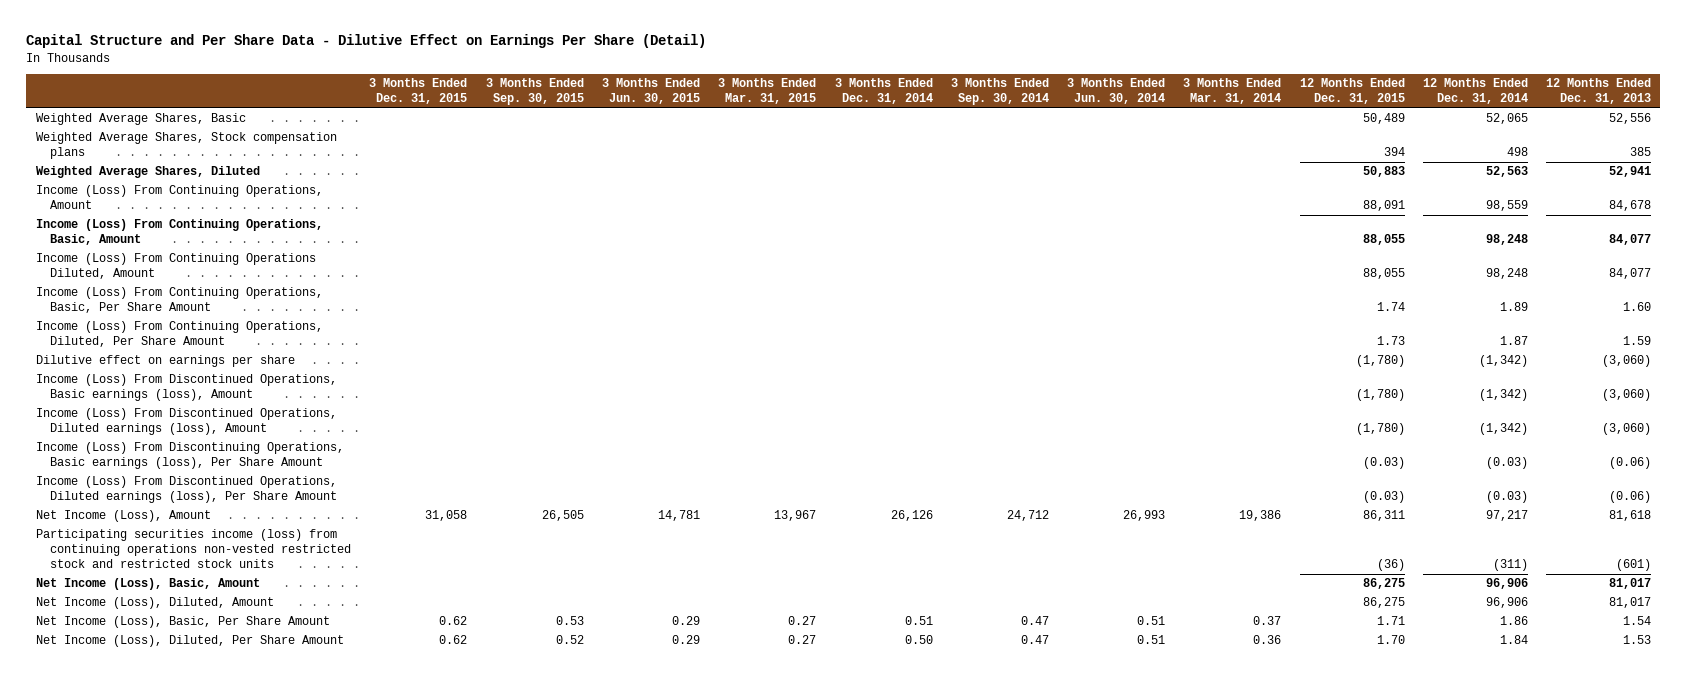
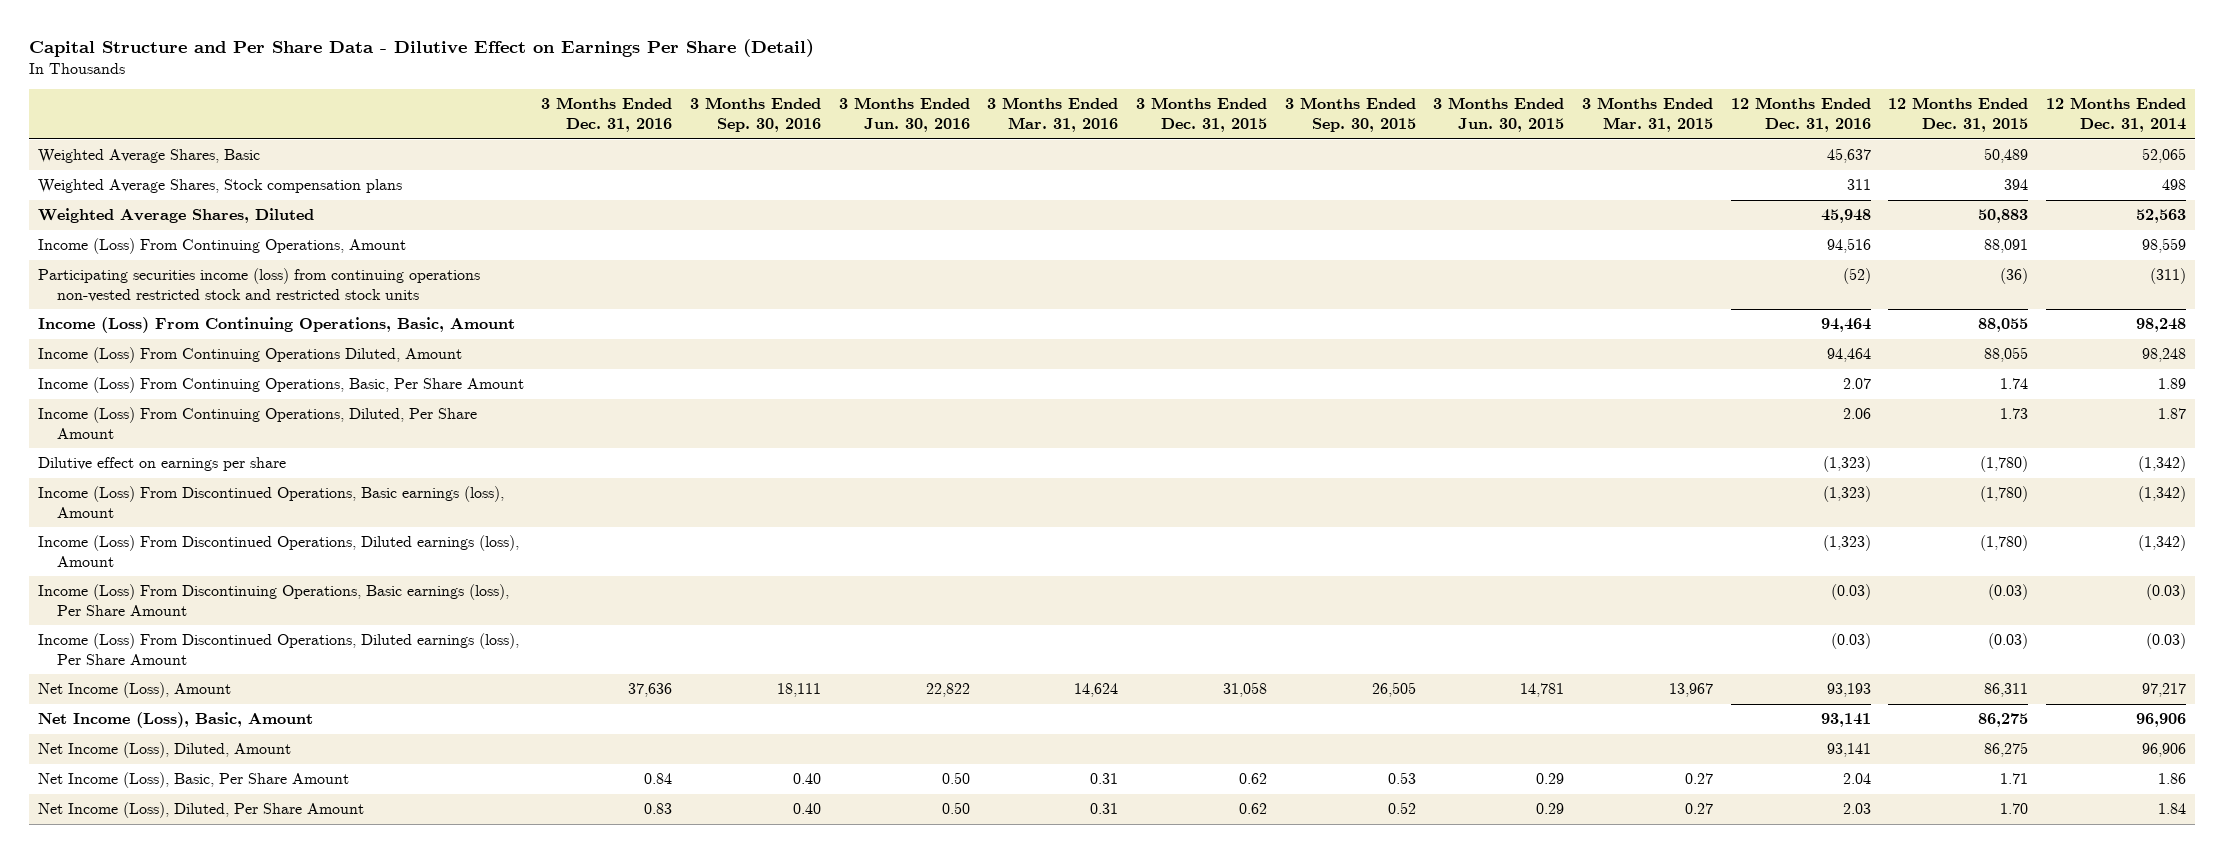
- | 3 Months Ended Dec. 31, 2015 | 3 Months Ended Sep. 30, 2015 | 3 Months Ended Jun. 30, 2015 | 3 Months Ended Mar. 31, 2015 | 3 Months Ended Dec. 31, 2014 | 3 Months Ended Sep. 30, 2014 | 3 Months Ended Jun. 30, 2014 | 3 Months Ended Mar. 31, 2014 | 12 Months Ended Dec. 31, 2015 | 12 Months Ended Dec. 31, 2014 | 12 Months Ended Dec. 31, 2013
+ | 3 Months Ended Dec. 31, 2016 | 3 Months Ended Sep. 30, 2016 | 3 Months Ended Jun. 30, 2016 | 3 Months Ended Mar. 31, 2016 | 3 Months Ended Dec. 31, 2015 | 3 Months Ended Sep. 30, 2015 | 3 Months Ended Jun. 30, 2015 | 3 Months Ended Mar. 31, 2015 | 12 Months Ended Dec. 31, 2016 | 12 Months Ended Dec. 31, 2015 | 12 Months Ended Dec. 31, 2014
moved up: Participating securities income (loss) from continuing operations non-vested restricted stock and restricted stock units | | | | | | | | | (52) | (36) | (311)

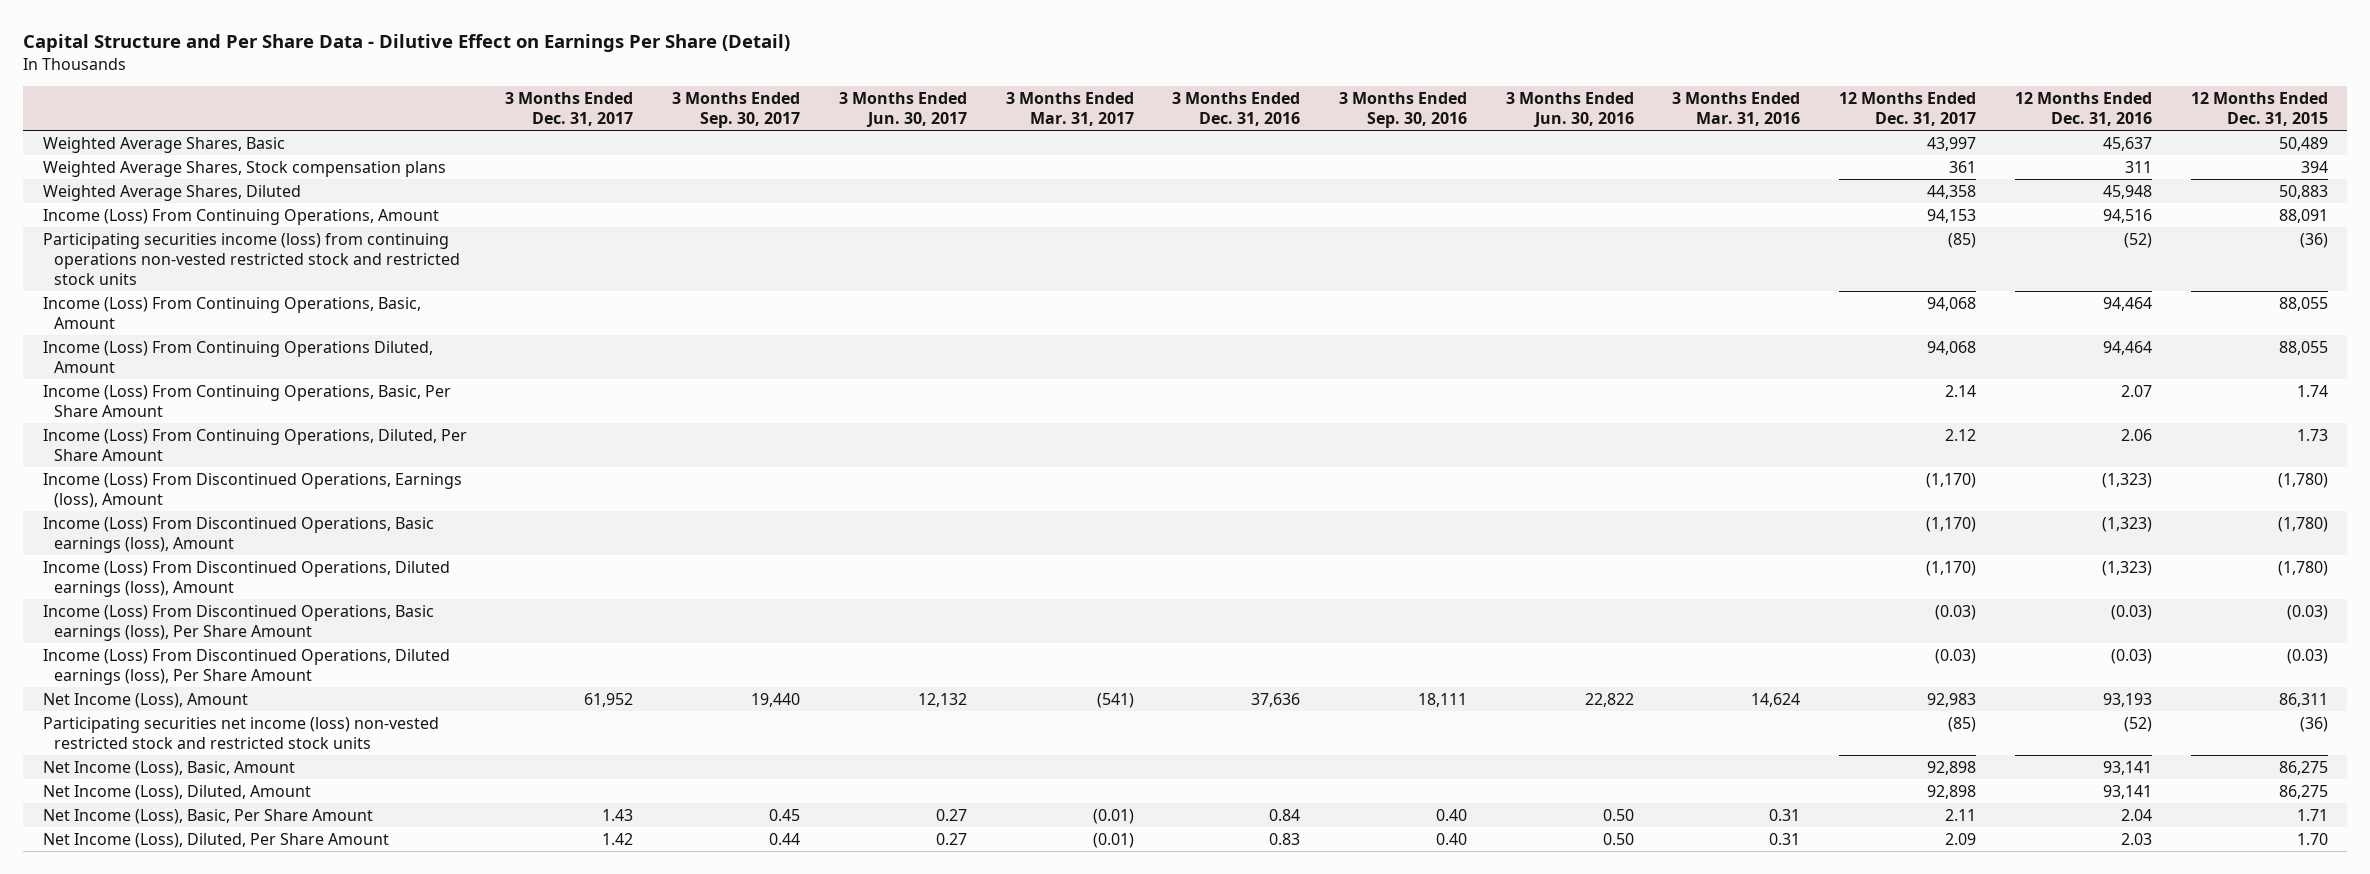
- | 3 Months Ended Dec. 31, 2016 | 3 Months Ended Sep. 30, 2016 | 3 Months Ended Jun. 30, 2016 | 3 Months Ended Mar. 31, 2016 | 3 Months Ended Dec. 31, 2015 | 3 Months Ended Sep. 30, 2015 | 3 Months Ended Jun. 30, 2015 | 3 Months Ended Mar. 31, 2015 | 12 Months Ended Dec. 31, 2016 | 12 Months Ended Dec. 31, 2015 | 12 Months Ended Dec. 31, 2014
+ | 3 Months Ended Dec. 31, 2017 | 3 Months Ended Sep. 30, 2017 | 3 Months Ended Jun. 30, 2017 | 3 Months Ended Mar. 31, 2017 | 3 Months Ended Dec. 31, 2016 | 3 Months Ended Sep. 30, 2016 | 3 Months Ended Jun. 30, 2016 | 3 Months Ended Mar. 31, 2016 | 12 Months Ended Dec. 31, 2017 | 12 Months Ended Dec. 31, 2016 | 12 Months Ended Dec. 31, 2015
- Dilutive effect on earnings per share | | | | | | | | | (1,323) | (1,780) | (1,342)
+ Income (Loss) From Discontinued Operations, Earnings (loss), Amount | | | | | | | | | (1,170) | (1,323) | (1,780)
- Income (Loss) From Discontinuing Operations, Basic earnings (loss), Per Share Amount | | | | | | | | | (0.03) | (0.03) | (0.03)
+ Income (Loss) From Discontinued Operations, Basic earnings (loss), Per Share Amount | | | | | | | | | (0.03) | (0.03) | (0.03)
+ Participating securities net income (loss) non-vested restricted stock and restricted stock units | | | | | | | | | (85) | (52) | (36)

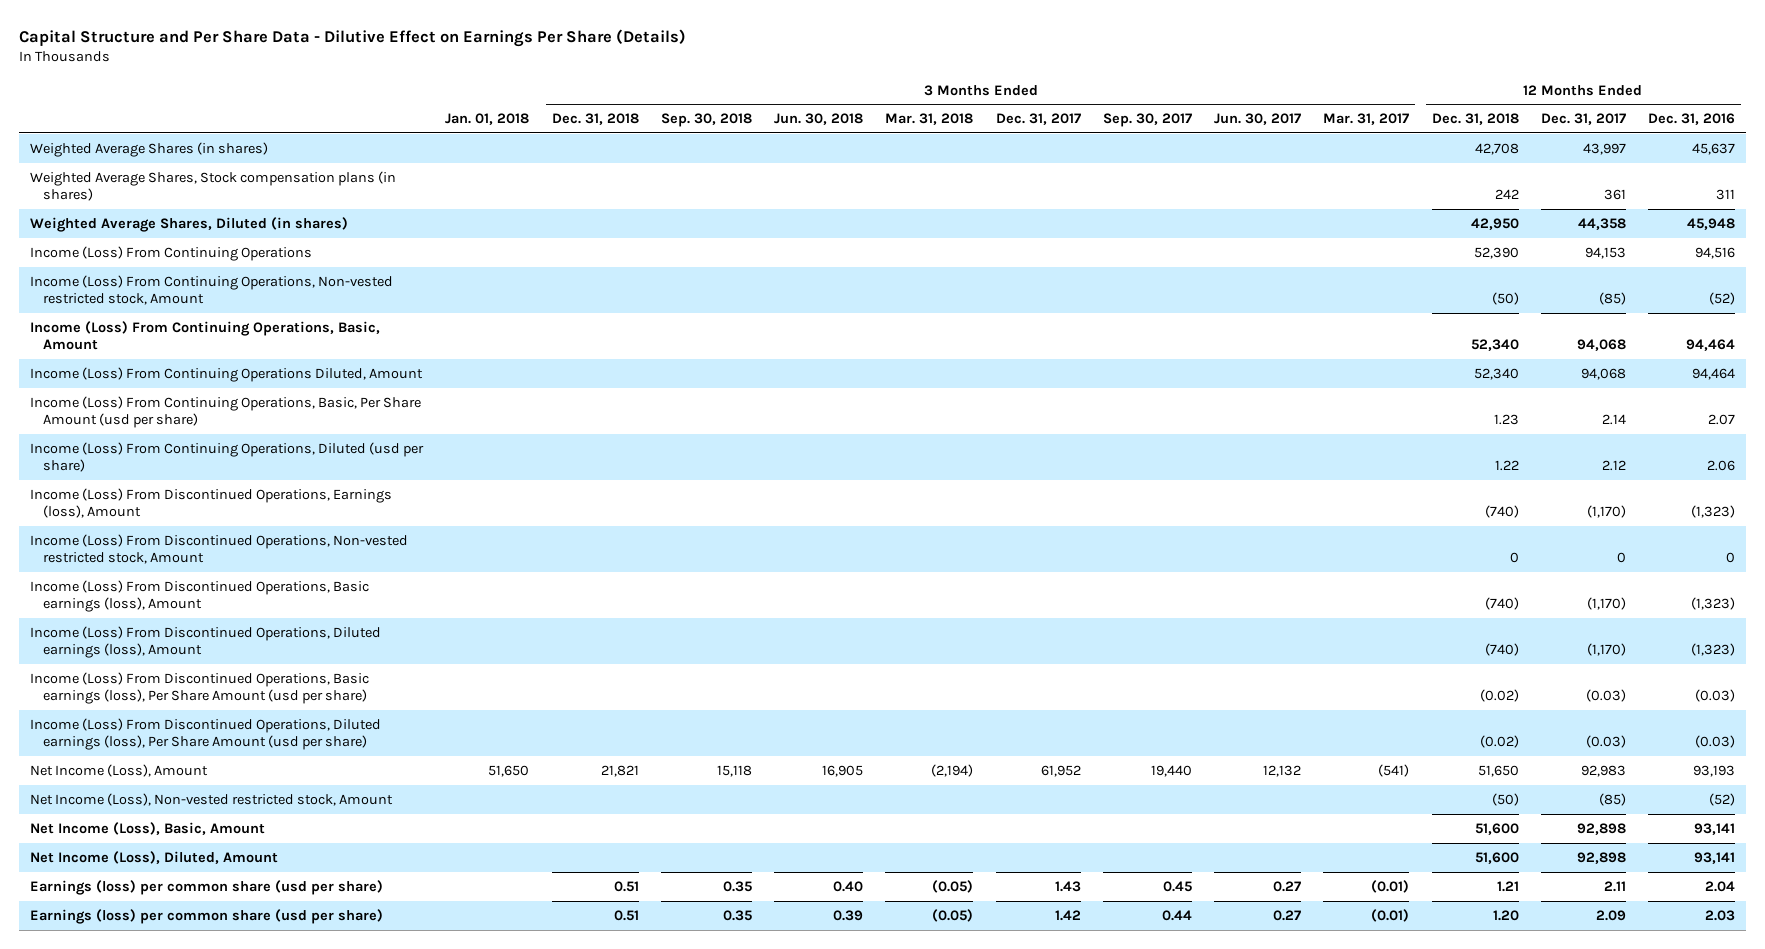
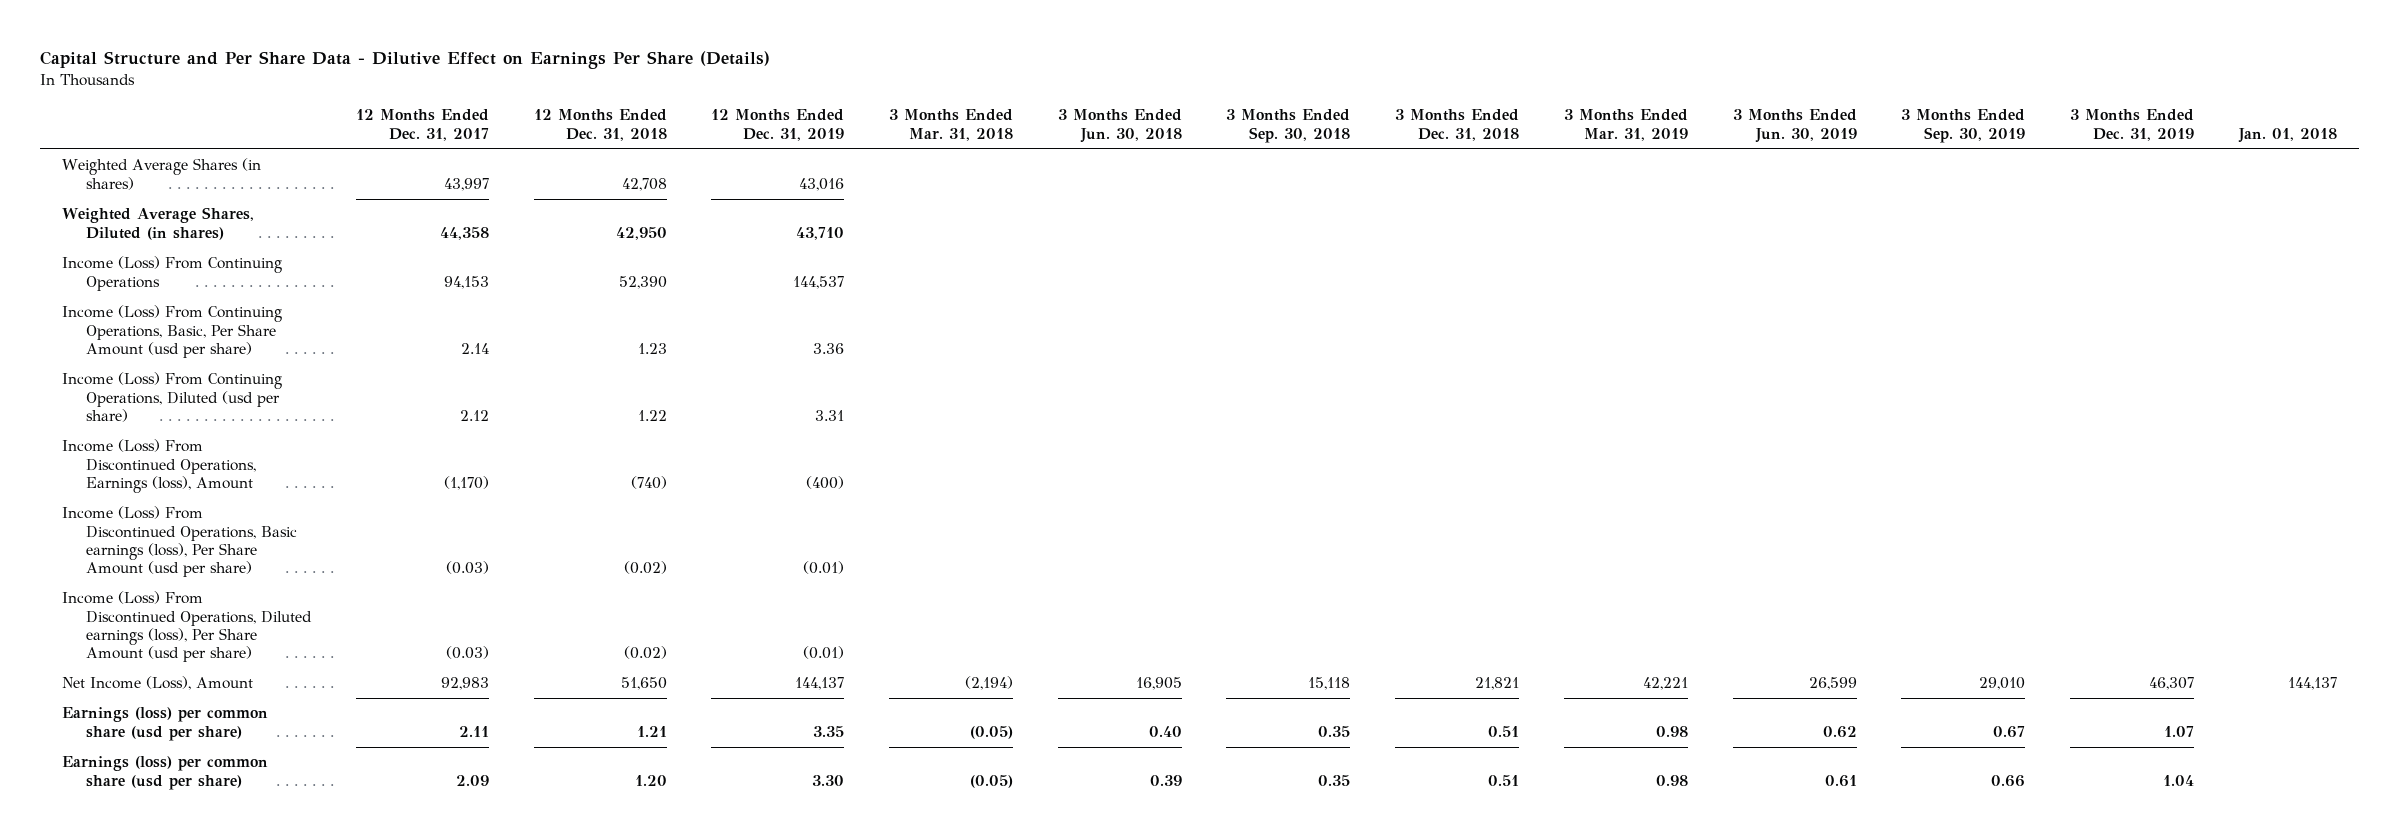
- | Jan. 01, 2018 | 3 Months Ended Dec. 31, 2018 | 3 Months Ended Sep. 30, 2018 | 3 Months Ended Jun. 30, 2018 | 3 Months Ended Mar. 31, 2018 | 3 Months Ended Dec. 31, 2017 | 3 Months Ended Sep. 30, 2017 | 3 Months Ended Jun. 30, 2017 | 3 Months Ended Mar. 31, 2017 | 12 Months Ended Dec. 31, 2018 | 12 Months Ended Dec. 31, 2017 | 12 Months Ended Dec. 31, 2016
+ | 12 Months Ended Dec. 31, 2017 | 12 Months Ended Dec. 31, 2018 | 12 Months Ended Dec. 31, 2019 | 3 Months Ended Mar. 31, 2018 | 3 Months Ended Jun. 30, 2018 | 3 Months Ended Sep. 30, 2018 | 3 Months Ended Dec. 31, 2018 | 3 Months Ended Mar. 31, 2019 | 3 Months Ended Jun. 30, 2019 | 3 Months Ended Sep. 30, 2019 | 3 Months Ended Dec. 31, 2019 | Jan. 01, 2018
- Weighted Average Shares, Stock compensation plans (in shares) | | | | | | | | | | 242 | 361 | 311
- Income (Loss) From Continuing Operations, Non-vested restricted stock, Amount | | | | | | | | | | (50) | (85) | (52)
- Income (Loss) From Continuing Operations, Basic, Amount | | | | | | | | | | 52,340 | 94,068 | 94,464
- Income (Loss) From Continuing Operations Diluted, Amount | | | | | | | | | | 52,340 | 94,068 | 94,464
- Income (Loss) From Discontinued Operations, Non-vested restricted stock, Amount | | | | | | | | | | 0 | 0 | 0
- Income (Loss) From Discontinued Operations, Basic earnings (loss), Amount | | | | | | | | | | (740) | (1,170) | (1,323)
- Income (Loss) From Discontinued Operations, Diluted earnings (loss), Amount | | | | | | | | | | (740) | (1,170) | (1,323)
- Net Income (Loss), Amount | 51,650 | 21,821 | 15,118 | 16,905 | (2,194) | 61,952 | 19,440 | 12,132 | (541) | 51,650 | 92,983 | 93,193
- Net Income (Loss), Non-vested restricted stock, Amount | | | | | | | | | | (50) | (85) | (52)
- Net Income (Loss), Basic, Amount | | | | | | | | | | 51,600 | 92,898 | 93,141
- Net Income (Loss), Diluted, Amount | | | | | | | | | | 51,600 | 92,898 | 93,141
+ Net Income (Loss), Amount | 92,983 | 51,650 | 144,137 | (2,194) | 16,905 | 15,118 | 21,821 | 42,221 | 26,599 | 29,010 | 46,307 | 144,137

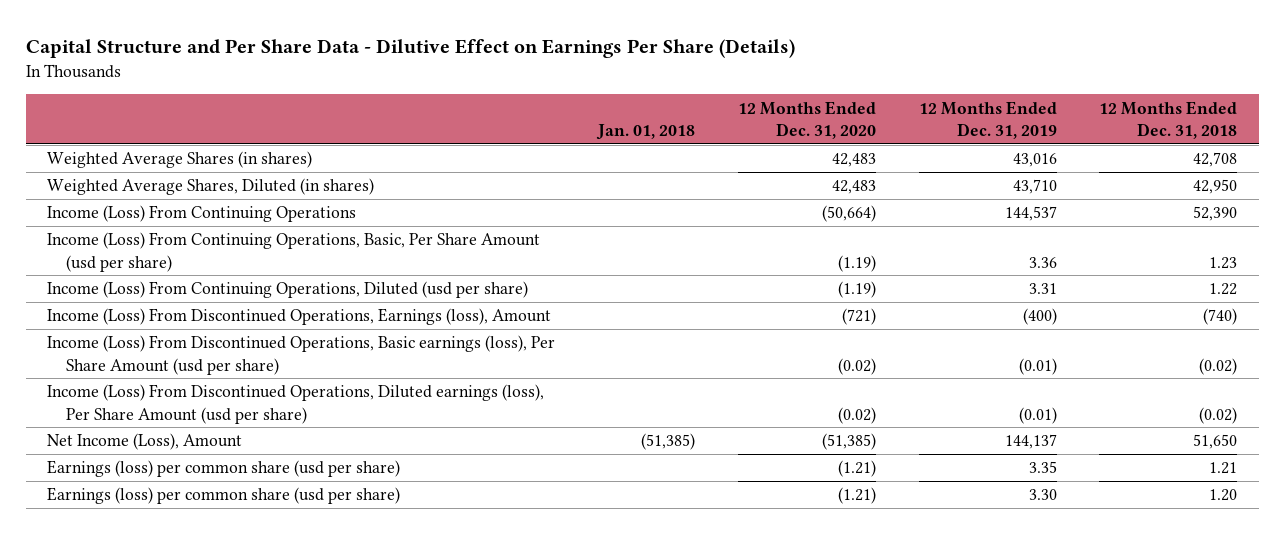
- | 12 Months Ended Dec. 31, 2017 | 12 Months Ended Dec. 31, 2018 | 12 Months Ended Dec. 31, 2019 | 3 Months Ended Mar. 31, 2018 | 3 Months Ended Jun. 30, 2018 | 3 Months Ended Sep. 30, 2018 | 3 Months Ended Dec. 31, 2018 | 3 Months Ended Mar. 31, 2019 | 3 Months Ended Jun. 30, 2019 | 3 Months Ended Sep. 30, 2019 | 3 Months Ended Dec. 31, 2019 | Jan. 01, 2018
+ | Jan. 01, 2018 | 12 Months Ended Dec. 31, 2020 | 12 Months Ended Dec. 31, 2019 | 12 Months Ended Dec. 31, 2018
- Net Income (Loss), Amount | 92,983 | 51,650 | 144,137 | (2,194) | 16,905 | 15,118 | 21,821 | 42,221 | 26,599 | 29,010 | 46,307 | 144,137
+ Net Income (Loss), Amount | (51,385) | (51,385) | 144,137 | 51,650

